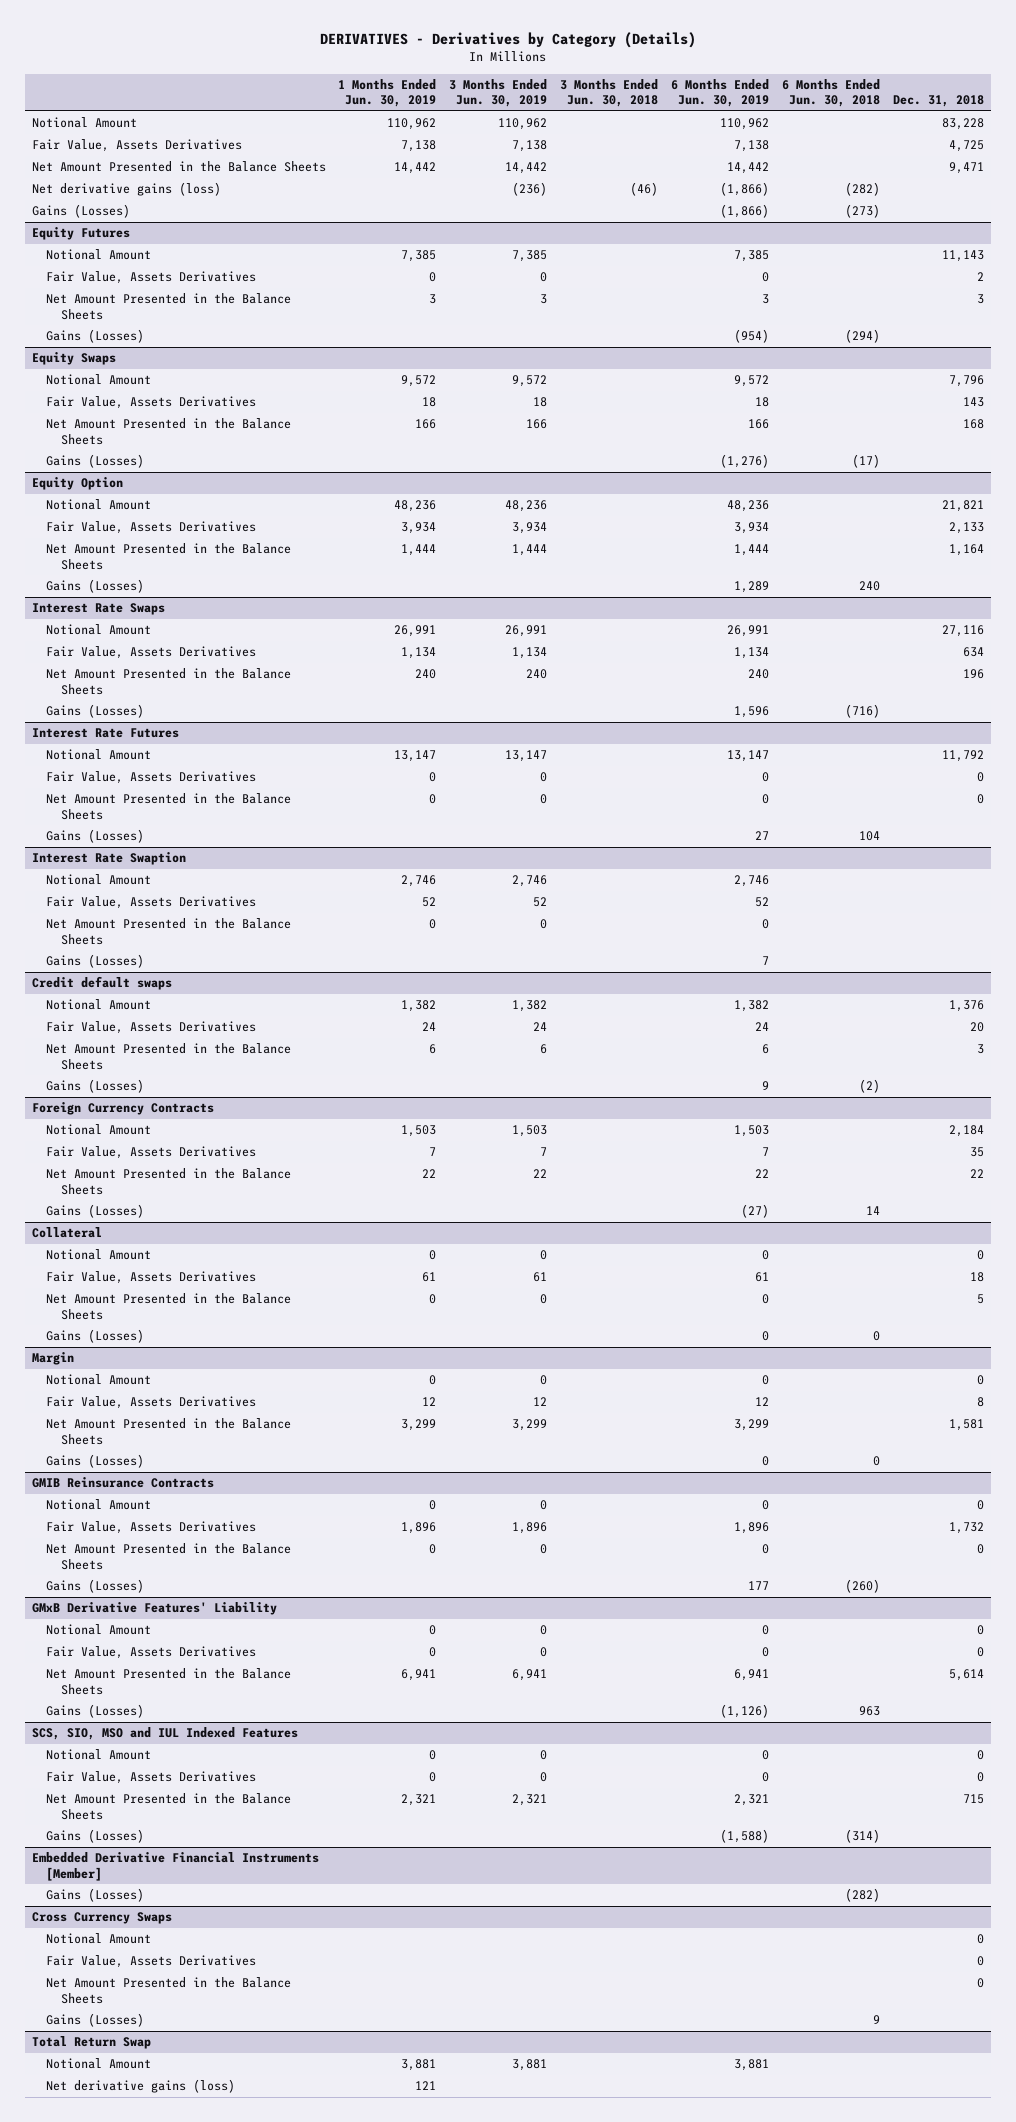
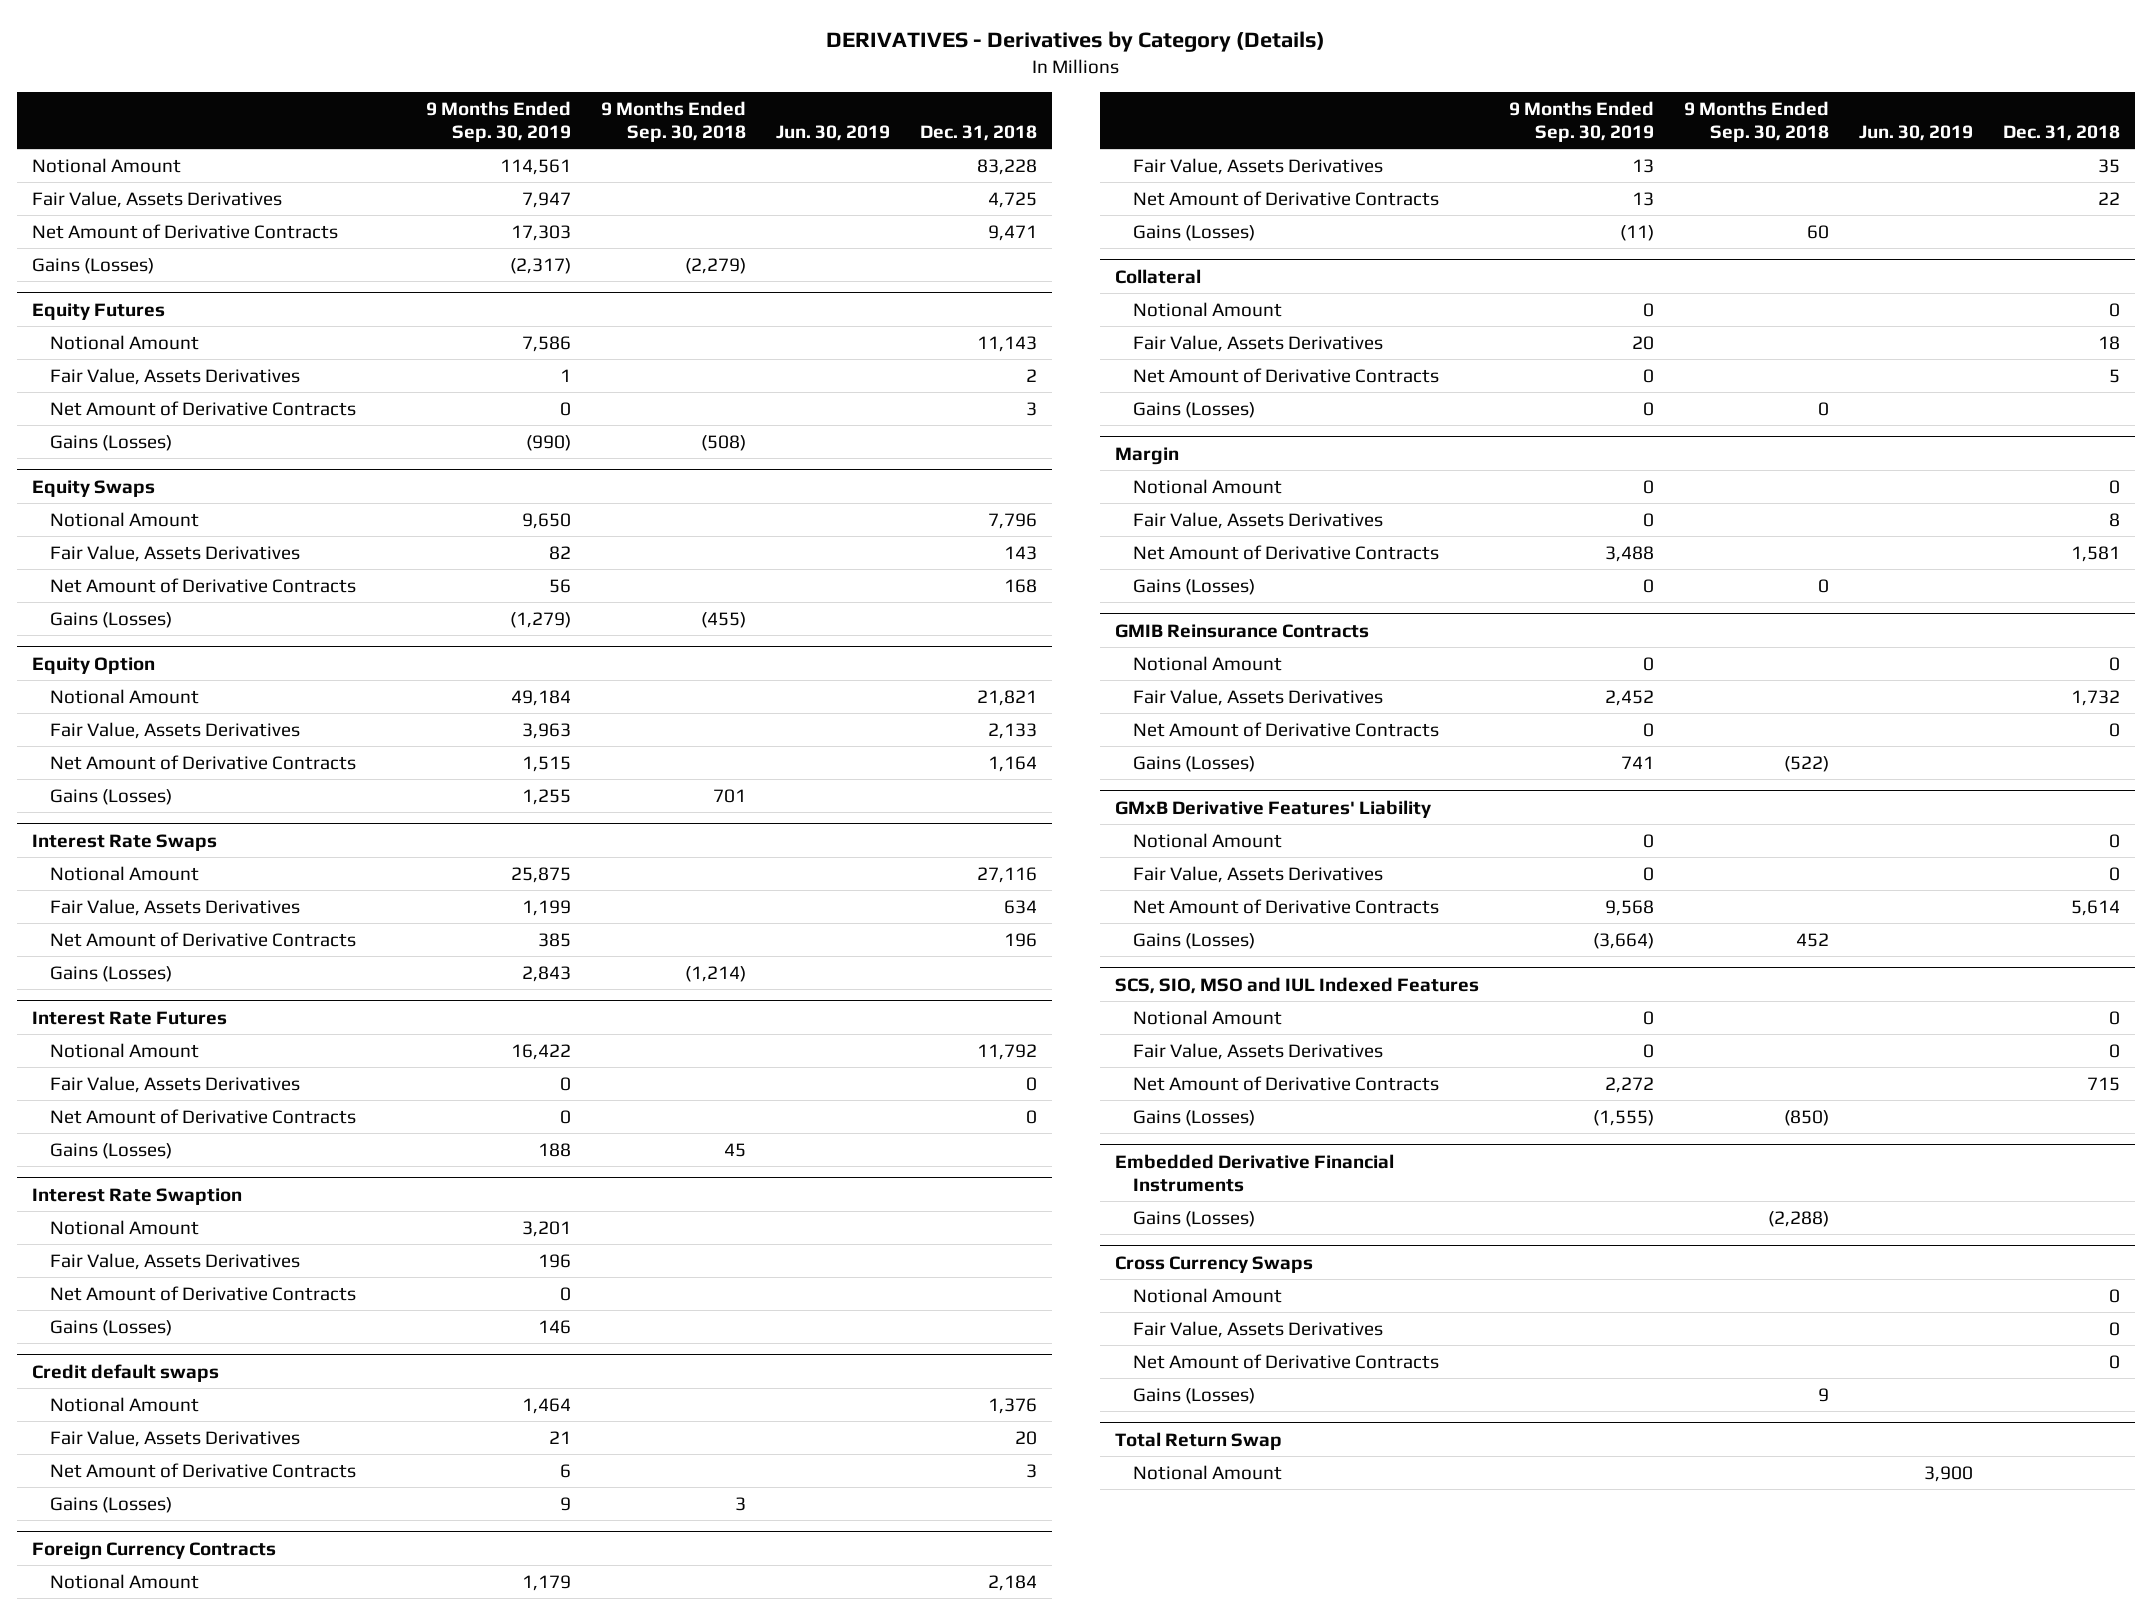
- | 1 Months Ended Jun. 30, 2019 | 3 Months Ended Jun. 30, 2019 | 3 Months Ended Jun. 30, 2018 | 6 Months Ended Jun. 30, 2019 | 6 Months Ended Jun. 30, 2018 | Dec. 31, 2018
+ | 9 Months Ended Sep. 30, 2019 | 9 Months Ended Sep. 30, 2018 | Jun. 30, 2019 | Dec. 31, 2018
- Net Amount Presented in the Balance Sheets | 14,442 | 14,442 | | 14,442 | | 9,471
- Net derivative gains (loss) | | (236) | (46) | (1,866) | (282) |
+ Net Amount of Derivative Contracts | 17,303 | | | 9,471
@ Equity Futures
- Net Amount Presented in the Balance Sheets | 3 | 3 | | 3 | | 3
+ Net Amount of Derivative Contracts | 0 | | | 3
@ Equity Swaps
- Net Amount Presented in the Balance Sheets | 166 | 166 | | 166 | | 168
+ Net Amount of Derivative Contracts | 56 | | | 168
@ Equity Option
- Net Amount Presented in the Balance Sheets | 1,444 | 1,444 | | 1,444 | | 1,164
+ Net Amount of Derivative Contracts | 1,515 | | | 1,164
@ Interest Rate Swaps
- Net Amount Presented in the Balance Sheets | 240 | 240 | | 240 | | 196
+ Net Amount of Derivative Contracts | 385 | | | 196
@ Interest Rate Futures
- Net Amount Presented in the Balance Sheets | 0 | 0 | | 0 | | 0
+ Net Amount of Derivative Contracts | 0 | | | 0
@ Interest Rate Swaption
- Net Amount Presented in the Balance Sheets | 0 | 0 | | 0 | |
+ Net Amount of Derivative Contracts | 0 | | |
@ Credit default swaps
- Net Amount Presented in the Balance Sheets | 6 | 6 | | 6 | | 3
+ Net Amount of Derivative Contracts | 6 | | | 3
@ Foreign Currency Contracts
- Net Amount Presented in the Balance Sheets | 22 | 22 | | 22 | | 22
+ Net Amount of Derivative Contracts | 13 | | | 22
@ Collateral
- Net Amount Presented in the Balance Sheets | 0 | 0 | | 0 | | 5
+ Net Amount of Derivative Contracts | 0 | | | 5
@ Margin
- Net Amount Presented in the Balance Sheets | 3,299 | 3,299 | | 3,299 | | 1,581
+ Net Amount of Derivative Contracts | 3,488 | | | 1,581
@ GMIB Reinsurance Contracts
- Net Amount Presented in the Balance Sheets | 0 | 0 | | 0 | | 0
+ Net Amount of Derivative Contracts | 0 | | | 0
@ GMxB Derivative Features' Liability
- Net Amount Presented in the Balance Sheets | 6,941 | 6,941 | | 6,941 | | 5,614
+ Net Amount of Derivative Contracts | 9,568 | | | 5,614
@ SCS, SIO, MSO and IUL Indexed Features
- Net Amount Presented in the Balance Sheets | 2,321 | 2,321 | | 2,321 | | 715
+ Net Amount of Derivative Contracts | 2,272 | | | 715
- Embedded Derivative Financial Instruments [Member]
+ Embedded Derivative Financial Instruments
@ Cross Currency Swaps
- Net Amount Presented in the Balance Sheets | | | | | | 0
+ Net Amount of Derivative Contracts | | | | 0
@ Total Return Swap
- Net derivative gains (loss) | 121 | | | | |

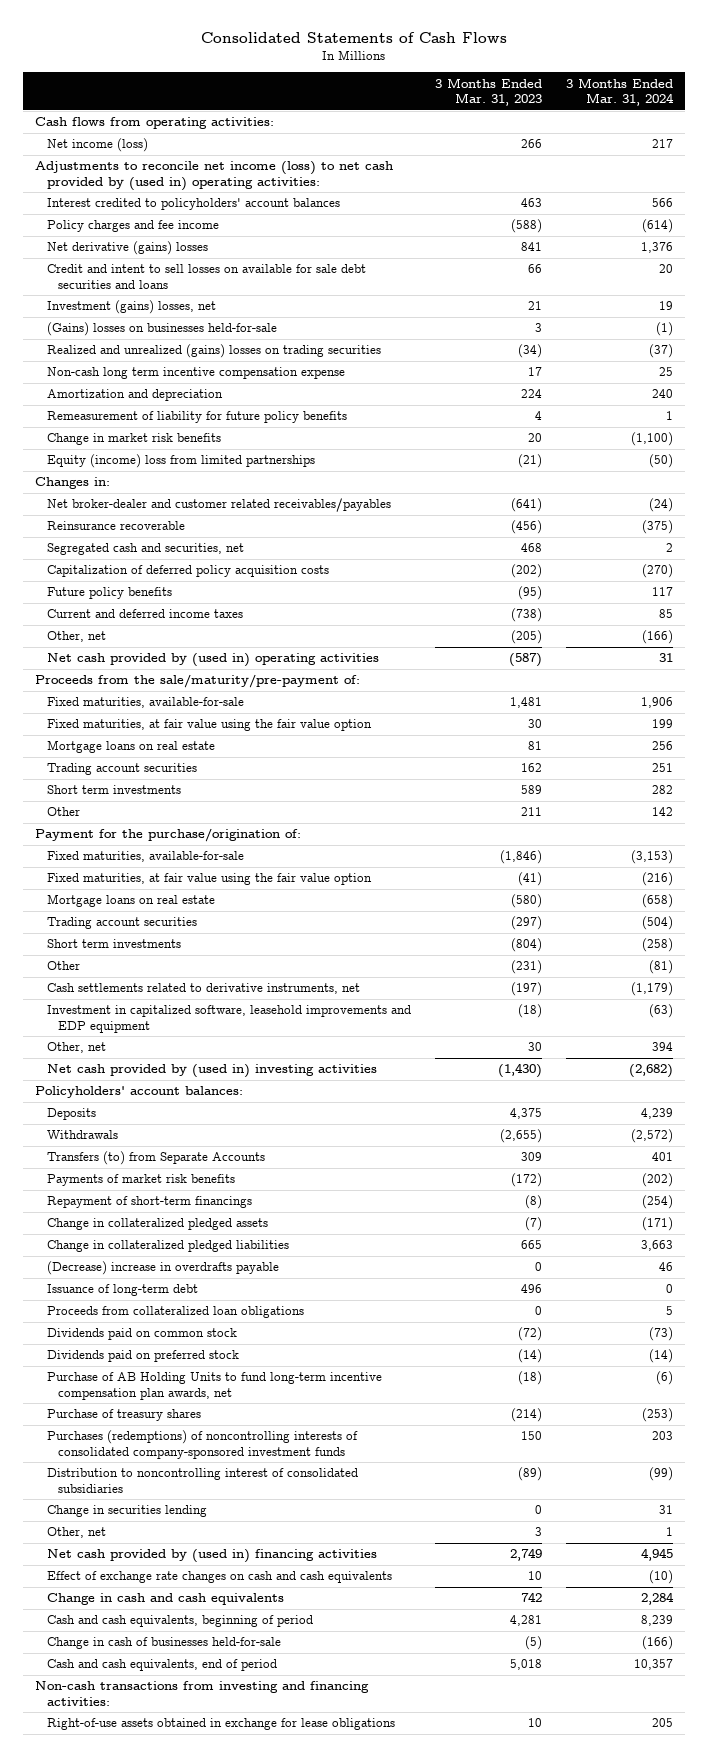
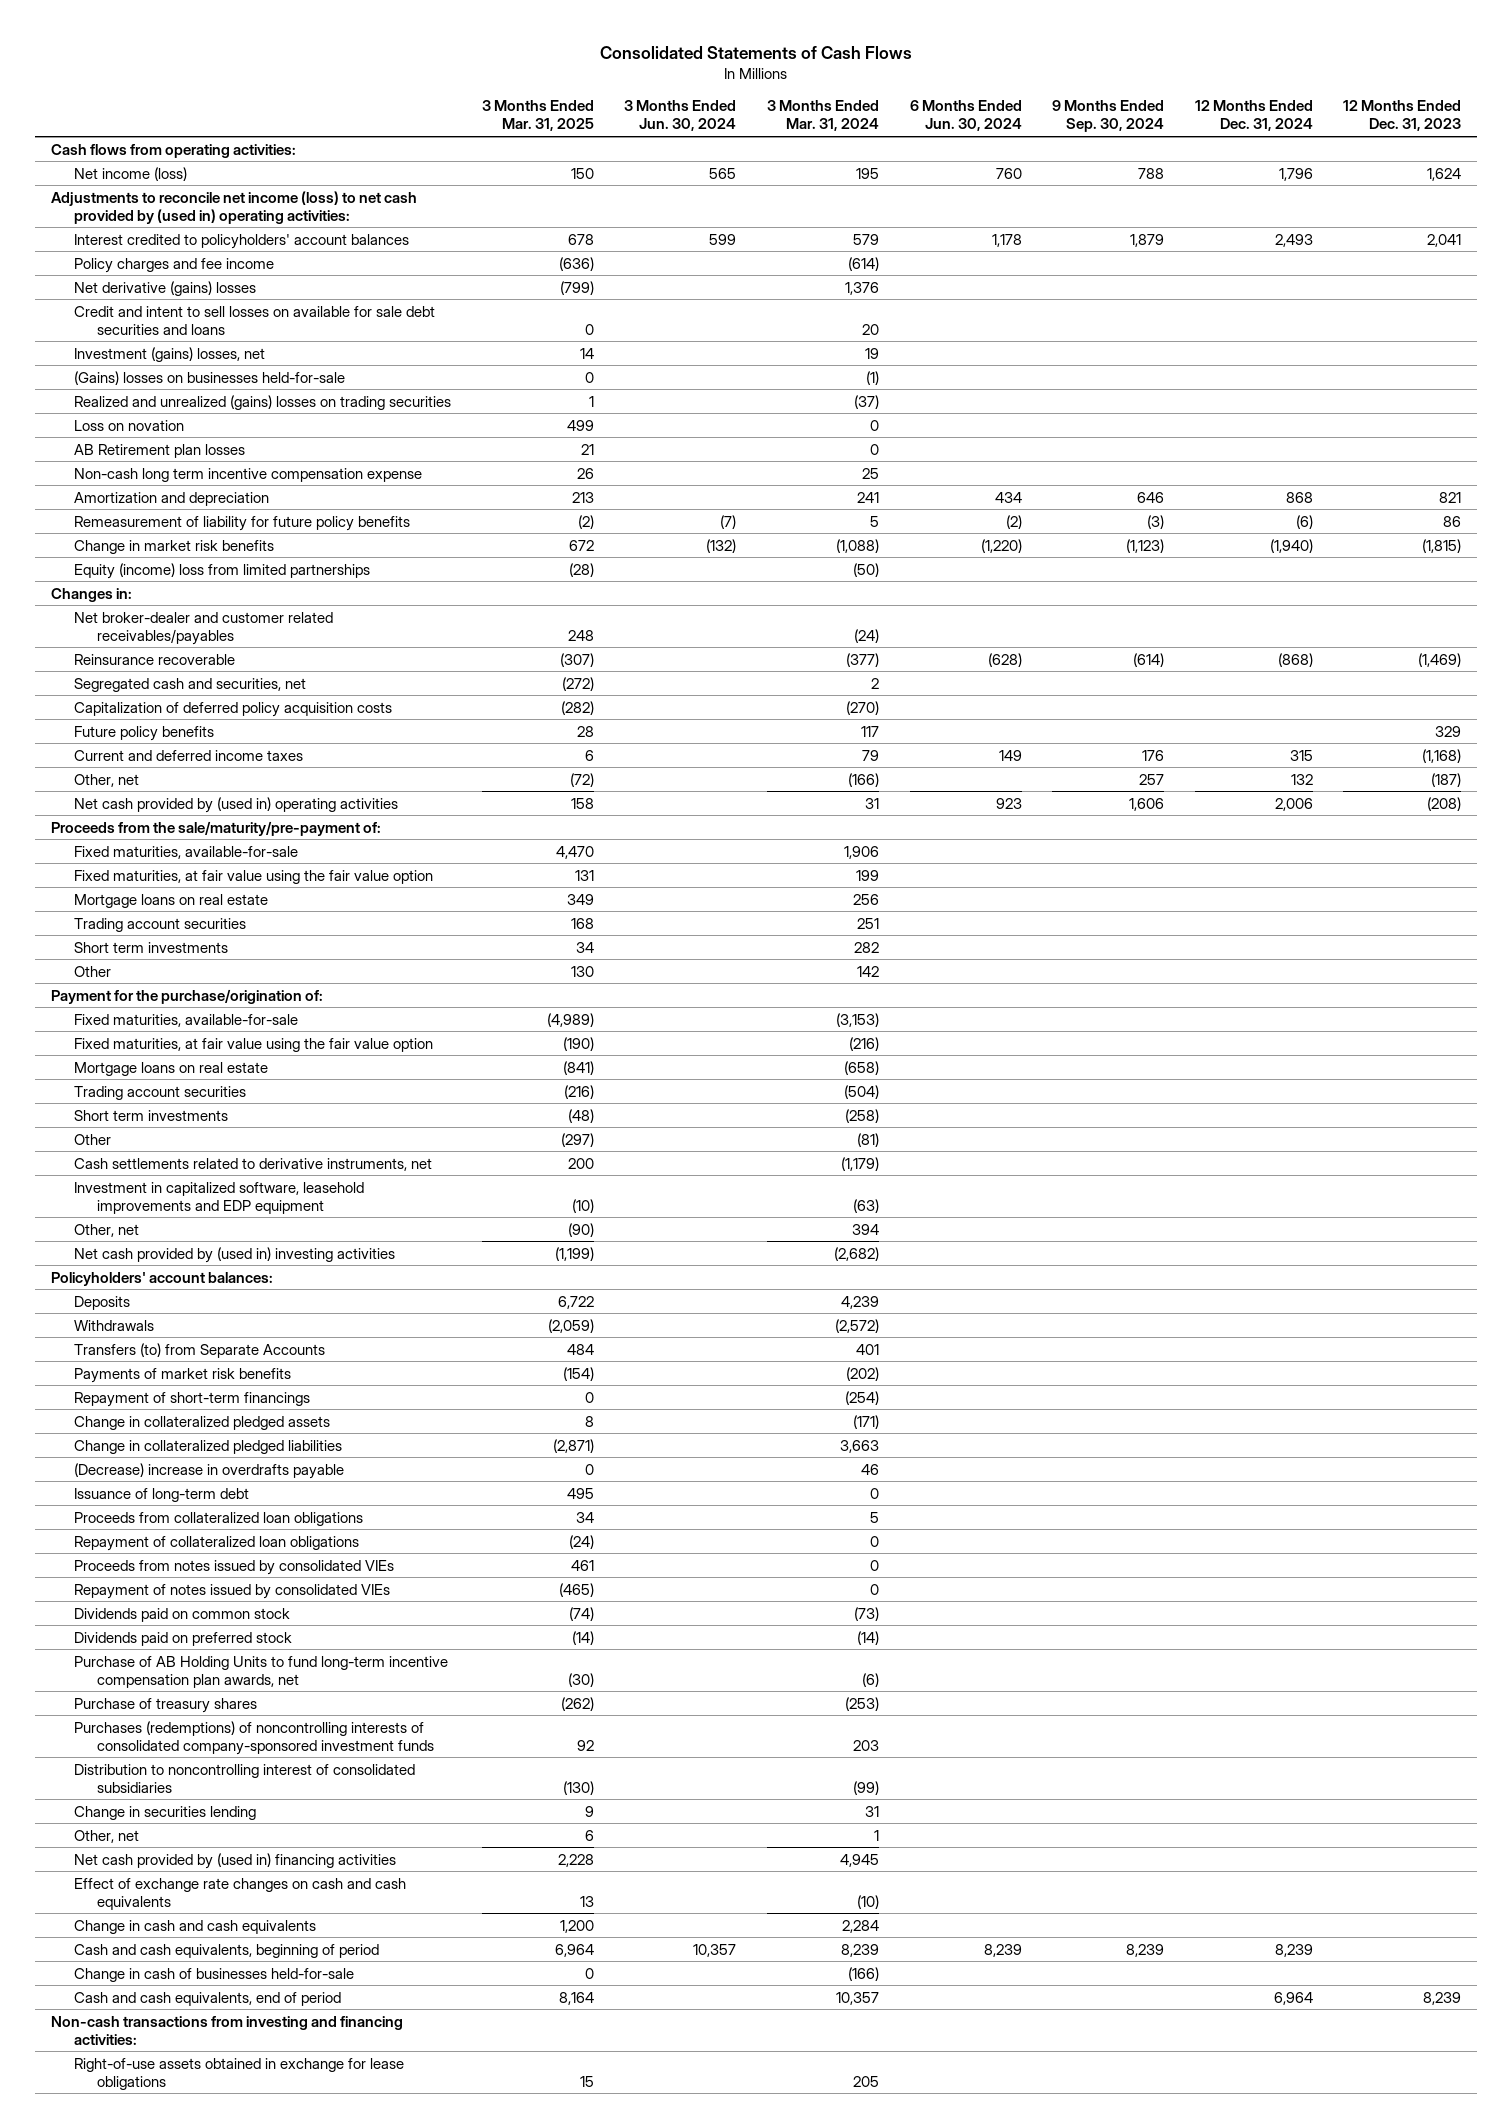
- | 3 Months Ended Mar. 31, 2023 | 3 Months Ended Mar. 31, 2024
+ | 3 Months Ended Mar. 31, 2025 | 3 Months Ended Jun. 30, 2024 | 3 Months Ended Mar. 31, 2024 | 6 Months Ended Jun. 30, 2024 | 9 Months Ended Sep. 30, 2024 | 12 Months Ended Dec. 31, 2024 | 12 Months Ended Dec. 31, 2023
- Net income (loss) | 266 | 217
+ Net income (loss) | 150 | 565 | 195 | 760 | 788 | 1,796 | 1,624
- Interest credited to policyholders' account balances | 463 | 566
+ Interest credited to policyholders' account balances | 678 | 599 | 579 | 1,178 | 1,879 | 2,493 | 2,041
+ Loss on novation | 499 | | 0 | | | |
+ AB Retirement plan losses | 21 | | 0 | | | |
- Amortization and depreciation | 224 | 240
- Remeasurement of liability for future policy benefits | 4 | 1
- Change in market risk benefits | 20 | (1,100)
+ Amortization and depreciation | 213 | | 241 | 434 | 646 | 868 | 821
+ Remeasurement of liability for future policy benefits | (2) | (7) | 5 | (2) | (3) | (6) | 86
+ Change in market risk benefits | 672 | (132) | (1,088) | (1,220) | (1,123) | (1,940) | (1,815)
- Reinsurance recoverable | (456) | (375)
+ Reinsurance recoverable | (307) | | (377) | (628) | (614) | (868) | (1,469)
- Current and deferred income taxes | (738) | 85
+ Current and deferred income taxes | 6 | | 79 | 149 | 176 | 315 | (1,168)
+ Repayment of collateralized loan obligations | (24) | | 0 | | | |
+ Proceeds from notes issued by consolidated VIEs | 461 | | 0 | | | |
+ Repayment of notes issued by consolidated VIEs | (465) | | 0 | | | |

